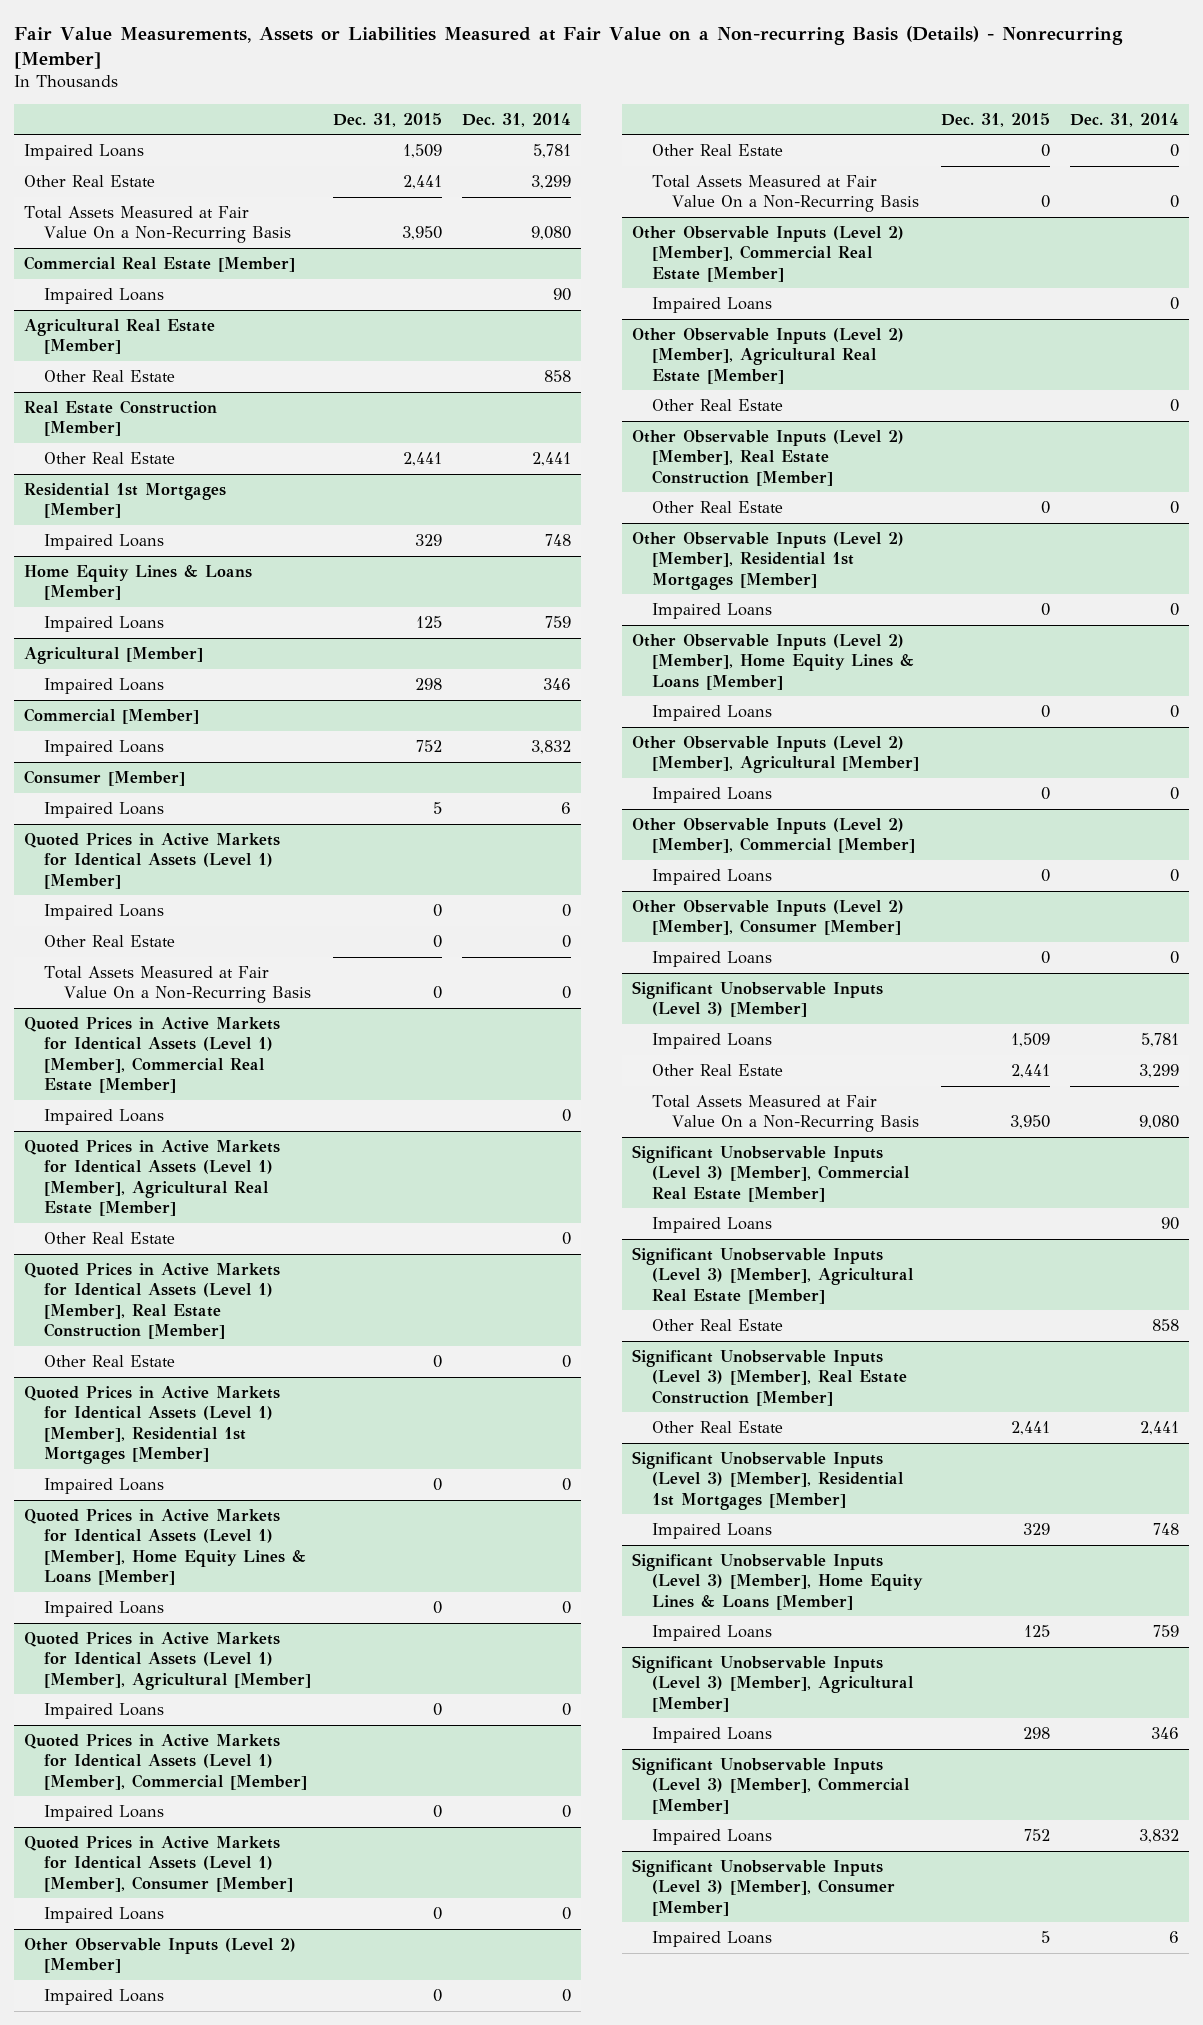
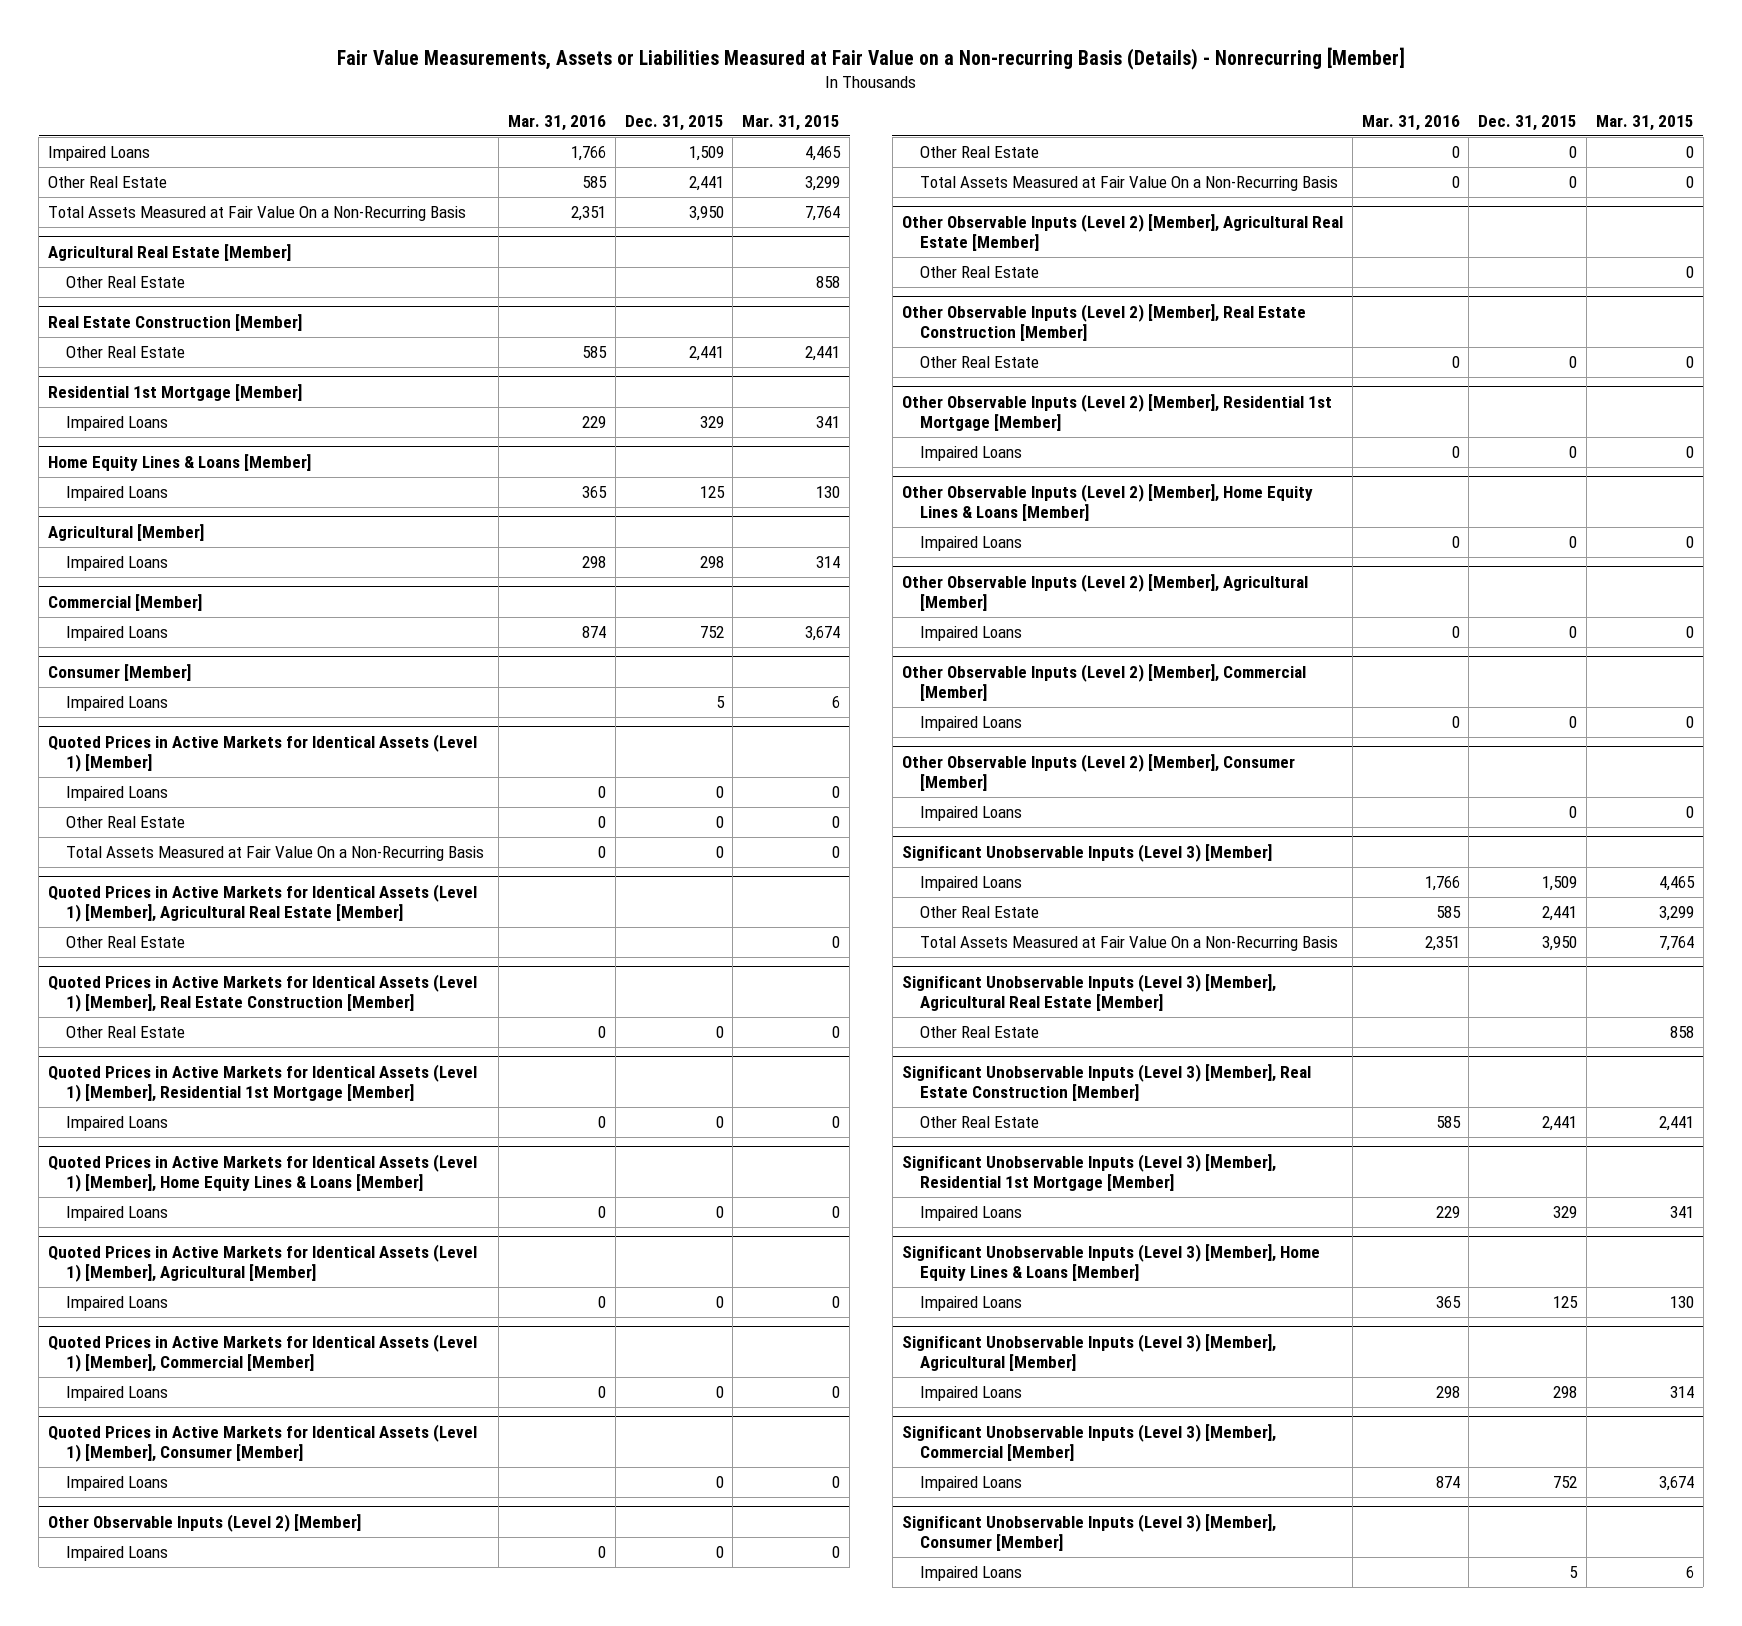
- | Dec. 31, 2015 | Dec. 31, 2014
+ | Mar. 31, 2016 | Dec. 31, 2015 | Mar. 31, 2015
- Commercial Real Estate [Member]
- Impaired Loans | | 90
- Residential 1st Mortgages [Member]
+ Residential 1st Mortgage [Member]
- Quoted Prices in Active Markets for Identical Assets (Level 1) [Member], Commercial Real Estate [Member]
- Impaired Loans | | 0
- Quoted Prices in Active Markets for Identical Assets (Level 1) [Member], Residential 1st Mortgages [Member]
+ Quoted Prices in Active Markets for Identical Assets (Level 1) [Member], Residential 1st Mortgage [Member]
- Other Observable Inputs (Level 2) [Member], Commercial Real Estate [Member]
- Impaired Loans | | 0
- Other Observable Inputs (Level 2) [Member], Residential 1st Mortgages [Member]
+ Other Observable Inputs (Level 2) [Member], Residential 1st Mortgage [Member]
- Significant Unobservable Inputs (Level 3) [Member], Commercial Real Estate [Member]
- Impaired Loans | | 90
- Significant Unobservable Inputs (Level 3) [Member], Residential 1st Mortgages [Member]
+ Significant Unobservable Inputs (Level 3) [Member], Residential 1st Mortgage [Member]

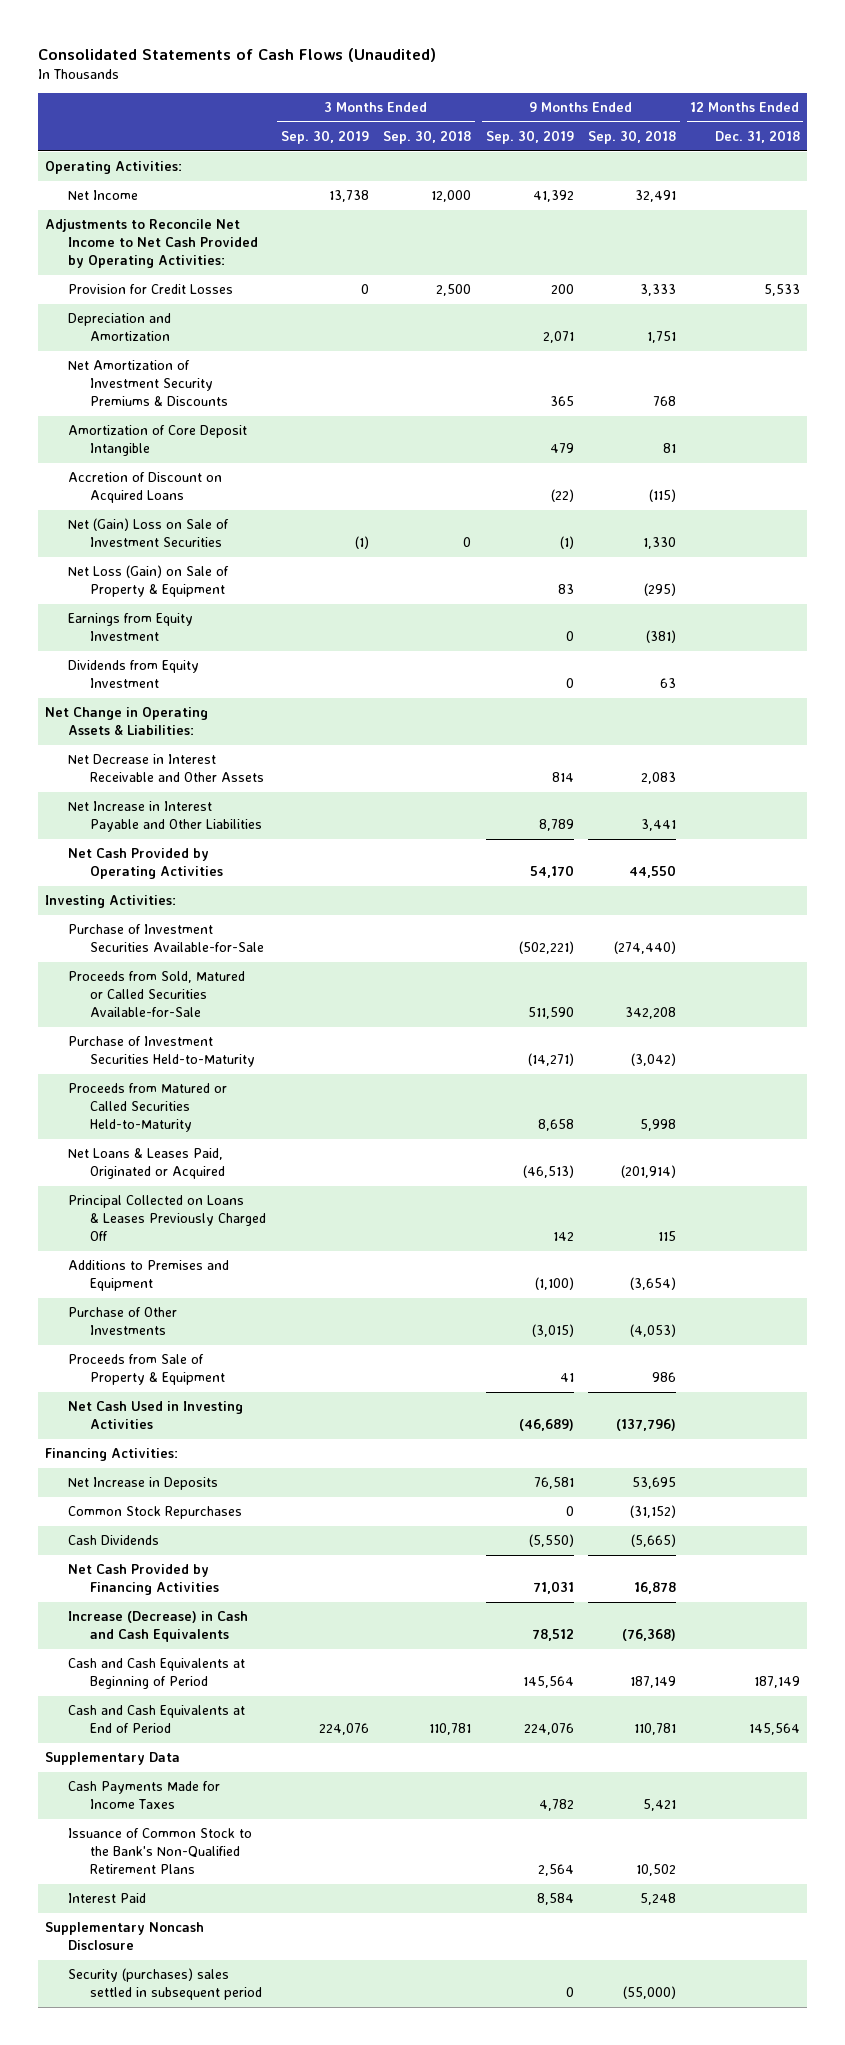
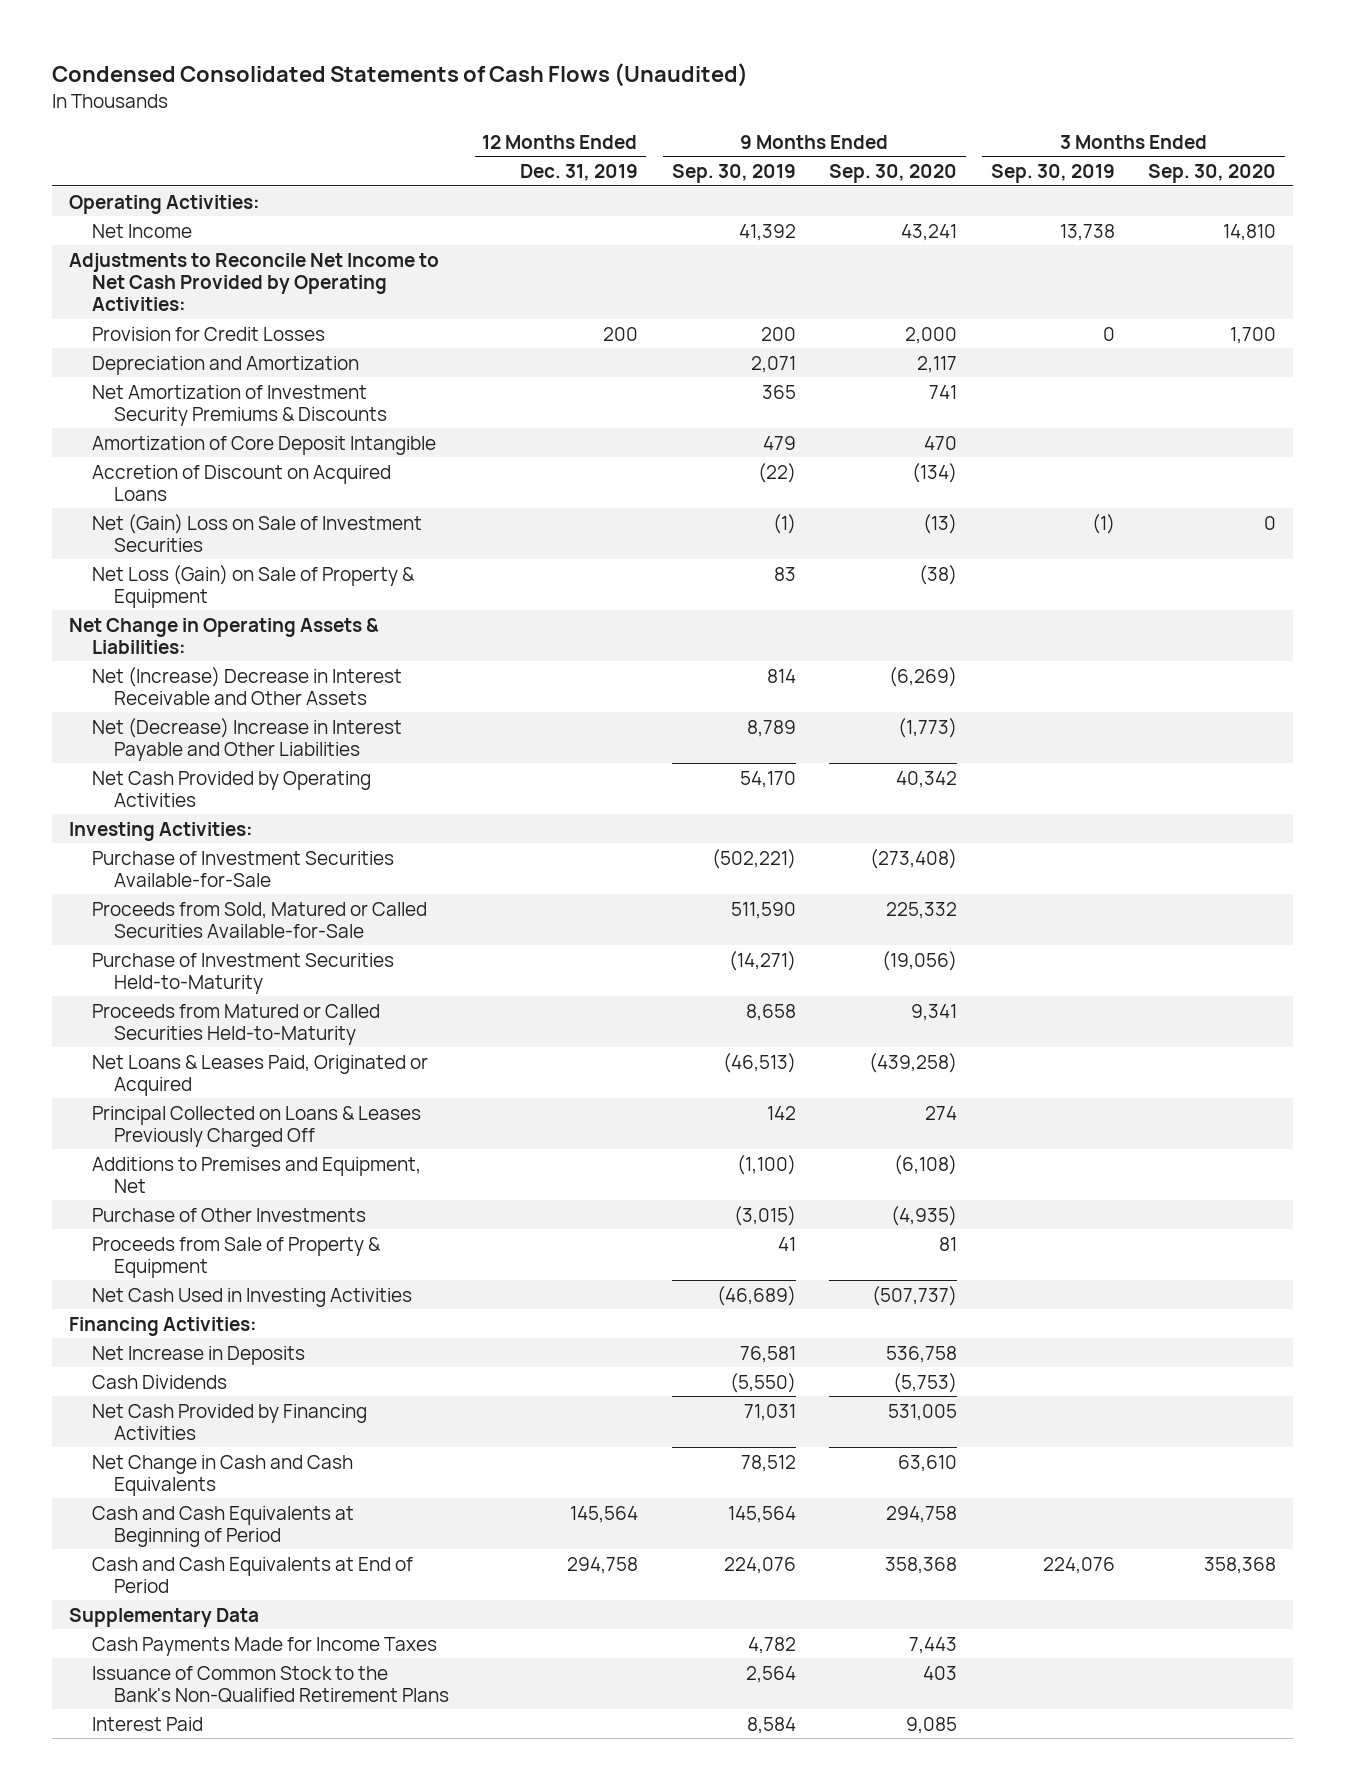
- Consolidated Statements of Cash Flows (Unaudited)
+ Condensed Consolidated Statements of Cash Flows (Unaudited)
- | 3 Months Ended Sep. 30, 2019 | 3 Months Ended Sep. 30, 2018 | 9 Months Ended Sep. 30, 2019 | 9 Months Ended Sep. 30, 2018 | 12 Months Ended Dec. 31, 2018
+ | 12 Months Ended Dec. 31, 2019 | 9 Months Ended Sep. 30, 2019 | 9 Months Ended Sep. 30, 2020 | 3 Months Ended Sep. 30, 2019 | 3 Months Ended Sep. 30, 2020
- Earnings from Equity Investment | | | 0 | (381) |
- Dividends from Equity Investment | | | 0 | 63 |
- Net Decrease in Interest Receivable and Other Assets | | | 814 | 2,083 |
- Net Increase in Interest Payable and Other Liabilities | | | 8,789 | 3,441 |
+ Net (Increase) Decrease in Interest Receivable and Other Assets | | 814 | (6,269) | |
+ Net (Decrease) Increase in Interest Payable and Other Liabilities | | 8,789 | (1,773) | |
- Additions to Premises and Equipment | | | (1,100) | (3,654) |
+ Additions to Premises and Equipment, Net | | (1,100) | (6,108) | |
- Common Stock Repurchases | | | 0 | (31,152) |
- Increase (Decrease) in Cash and Cash Equivalents | | | 78,512 | (76,368) |
+ Net Change in Cash and Cash Equivalents | | 78,512 | 63,610 | |
- Supplementary Noncash Disclosure
- Security (purchases) sales settled in subsequent period | | | 0 | (55,000) |

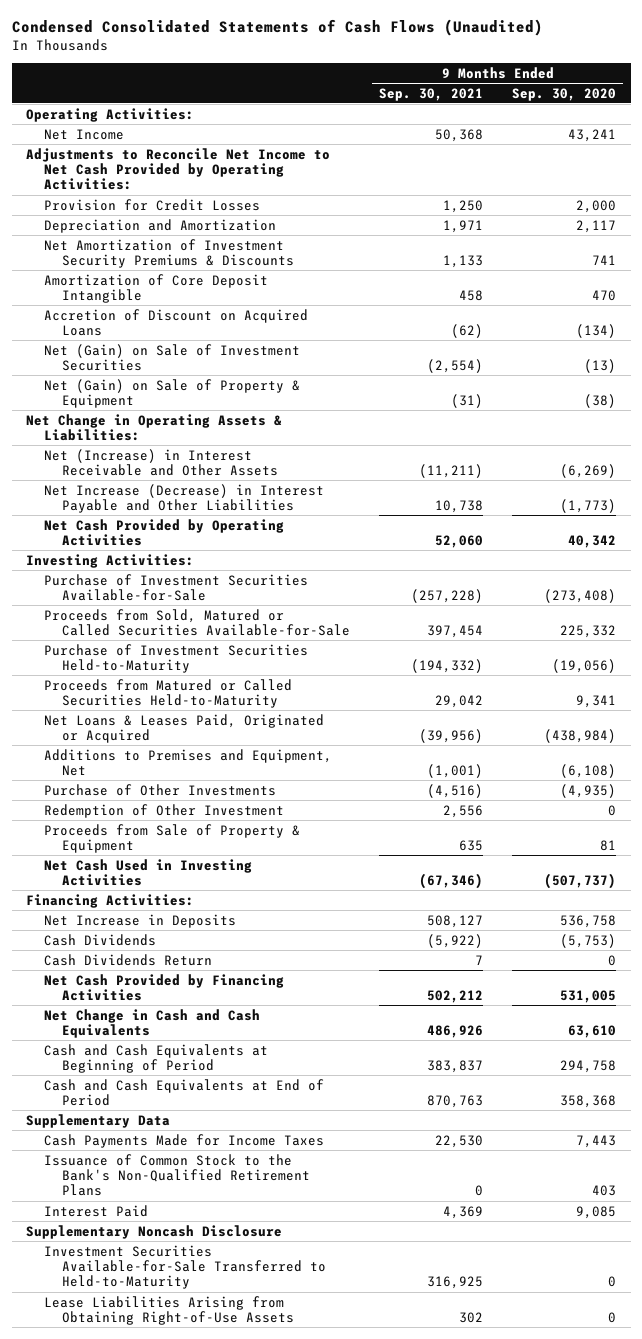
- | 12 Months Ended Dec. 31, 2019 | 9 Months Ended Sep. 30, 2019 | 9 Months Ended Sep. 30, 2020 | 3 Months Ended Sep. 30, 2019 | 3 Months Ended Sep. 30, 2020
+ | 9 Months Ended Sep. 30, 2021 | 9 Months Ended Sep. 30, 2020
- Net (Gain) Loss on Sale of Investment Securities | | (1) | (13) | (1) | 0
- Net Loss (Gain) on Sale of Property & Equipment | | 83 | (38) | |
+ Net (Gain) on Sale of Investment Securities | (2,554) | (13)
+ Net (Gain) on Sale of Property & Equipment | (31) | (38)
- Net (Increase) Decrease in Interest Receivable and Other Assets | | 814 | (6,269) | |
- Net (Decrease) Increase in Interest Payable and Other Liabilities | | 8,789 | (1,773) | |
+ Net (Increase) in Interest Receivable and Other Assets | (11,211) | (6,269)
+ Net Increase (Decrease) in Interest Payable and Other Liabilities | 10,738 | (1,773)
- Net Loans & Leases Paid, Originated or Acquired | | (46,513) | (439,258) | |
- Principal Collected on Loans & Leases Previously Charged Off | | 142 | 274 | |
+ Net Loans & Leases Paid, Originated or Acquired | (39,956) | (438,984)
+ Redemption of Other Investment | 2,556 | 0
+ Cash Dividends Return | 7 | 0
+ Supplementary Noncash Disclosure
+ Investment Securities Available-for-Sale Transferred to Held-to-Maturity | 316,925 | 0
+ Lease Liabilities Arising from Obtaining Right-of-Use Assets | 302 | 0

